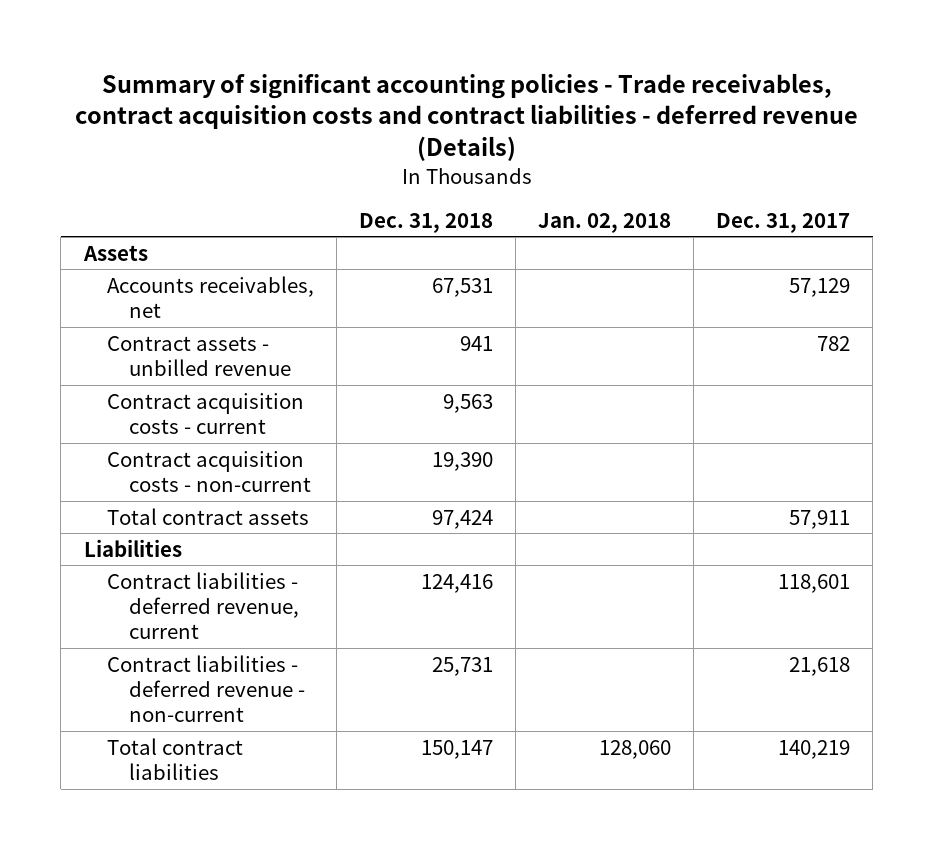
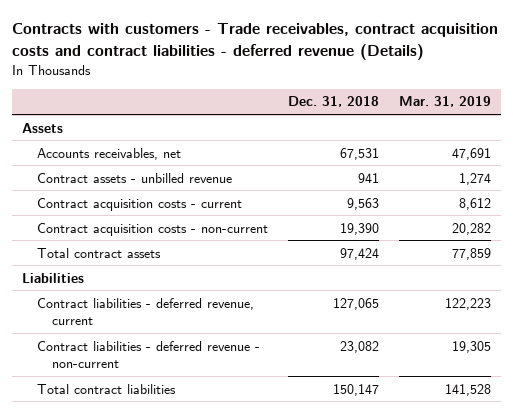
- Summary of significant accounting policies - Trade receivables, contract acquisition costs and contract liabilities - deferred revenue (Details)
+ Contracts with customers - Trade receivables, contract acquisition costs and contract liabilities - deferred revenue (Details)
- | Dec. 31, 2018 | Jan. 02, 2018 | Dec. 31, 2017
+ | Dec. 31, 2018 | Mar. 31, 2019
- Contract liabilities - deferred revenue, current | 124,416 | | 118,601
- Contract liabilities - deferred revenue - non-current | 25,731 | | 21,618
+ Contract liabilities - deferred revenue, current | 127,065 | 122,223
+ Contract liabilities - deferred revenue - non-current | 23,082 | 19,305

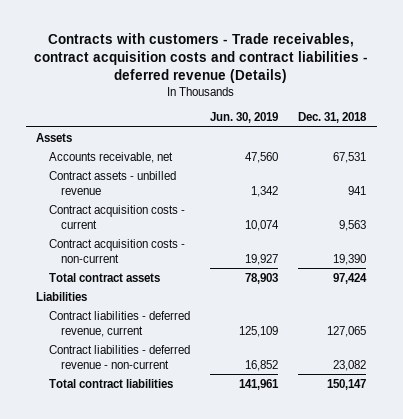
- | Dec. 31, 2018 | Mar. 31, 2019
+ | Jun. 30, 2019 | Dec. 31, 2018
- Accounts receivables, net | 67,531 | 47,691
+ Accounts receivable, net | 47,560 | 67,531

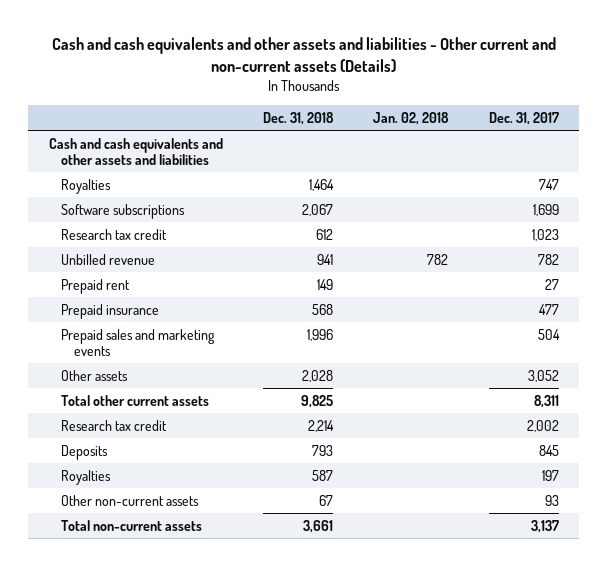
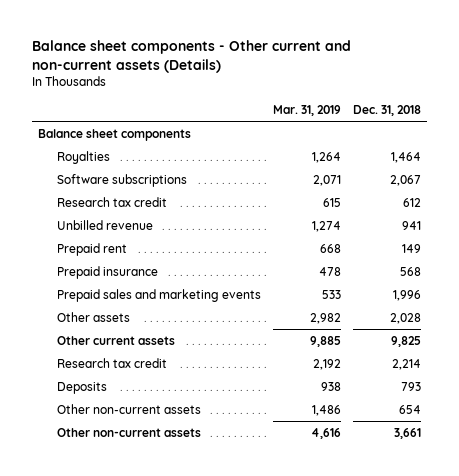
- Cash and cash equivalents and other assets and liabilities - Other current and non-current assets (Details)
+ Balance sheet components - Other current and non-current assets (Details)
- | Dec. 31, 2018 | Jan. 02, 2018 | Dec. 31, 2017
+ | Mar. 31, 2019 | Dec. 31, 2018
- Cash and cash equivalents and other assets and liabilities
+ Balance sheet components
- Total other current assets | 9,825 | | 8,311
+ Other current assets | 9,885 | 9,825
- Royalties | 587 | | 197
- Other non-current assets | 67 | | 93
- Total non-current assets | 3,661 | | 3,137
+ Other non-current assets | 1,486 | 654
+ Other non-current assets | 4,616 | 3,661

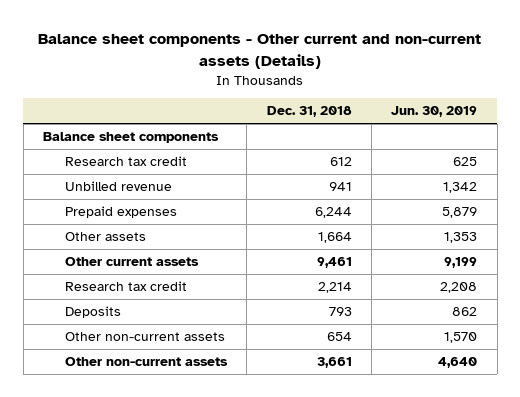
- | Mar. 31, 2019 | Dec. 31, 2018
+ | Dec. 31, 2018 | Jun. 30, 2019
- Royalties | 1,264 | 1,464
- Software subscriptions | 2,071 | 2,067
- Prepaid rent | 668 | 149
- Prepaid insurance | 478 | 568
- Prepaid sales and marketing events | 533 | 1,996
- Other assets | 2,982 | 2,028
- Other current assets | 9,885 | 9,825
+ Prepaid expenses | 6,244 | 5,879
+ Other assets | 1,664 | 1,353
+ Other current assets | 9,461 | 9,199

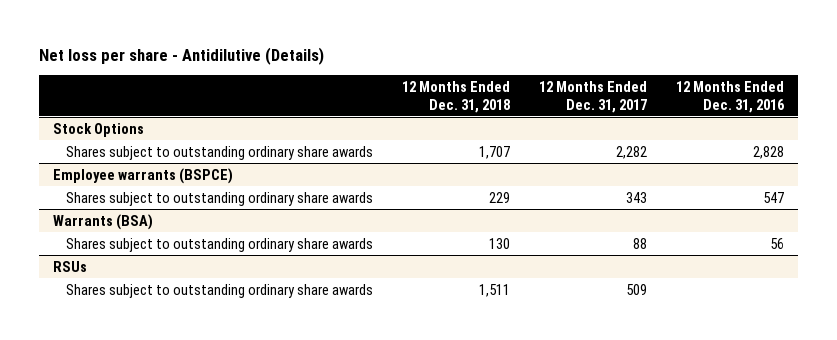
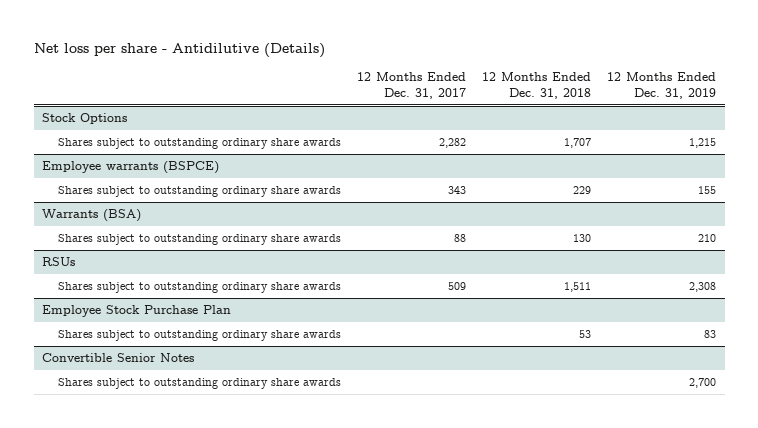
- | 12 Months Ended Dec. 31, 2018 | 12 Months Ended Dec. 31, 2017 | 12 Months Ended Dec. 31, 2016
+ | 12 Months Ended Dec. 31, 2017 | 12 Months Ended Dec. 31, 2018 | 12 Months Ended Dec. 31, 2019
+ Employee Stock Purchase Plan
+ Shares subject to outstanding ordinary share awards | | 53 | 83
+ Convertible Senior Notes
+ Shares subject to outstanding ordinary share awards | | | 2,700

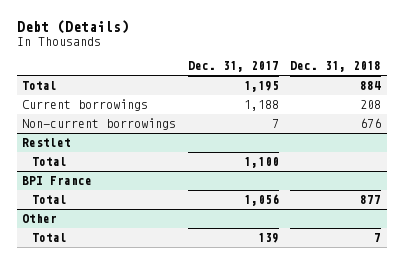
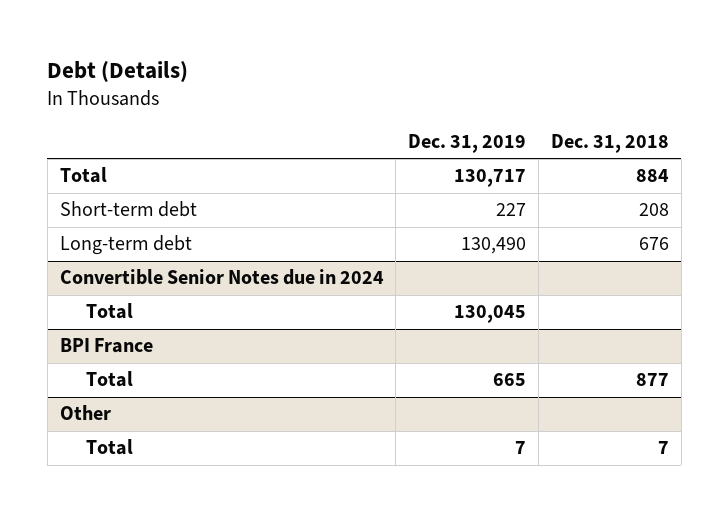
- | Dec. 31, 2017 | Dec. 31, 2018
+ | Dec. 31, 2019 | Dec. 31, 2018
- Current borrowings | 1,188 | 208
- Non-current borrowings | 7 | 676
- Restlet
+ Short-term debt | 227 | 208
+ Long-term debt | 130,490 | 676
+ Convertible Senior Notes due in 2024

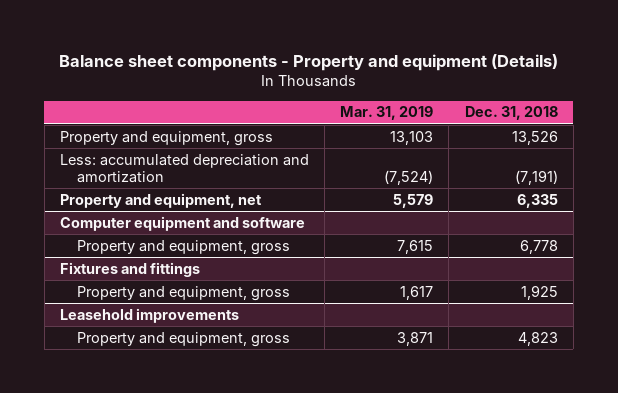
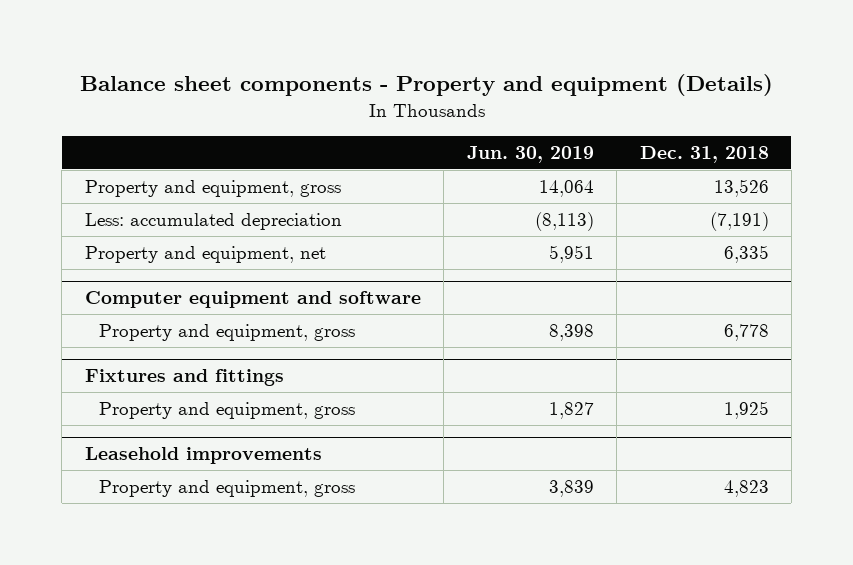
- | Mar. 31, 2019 | Dec. 31, 2018
+ | Jun. 30, 2019 | Dec. 31, 2018
- Less: accumulated depreciation and amortization | (7,524) | (7,191)
+ Less: accumulated depreciation | (8,113) | (7,191)

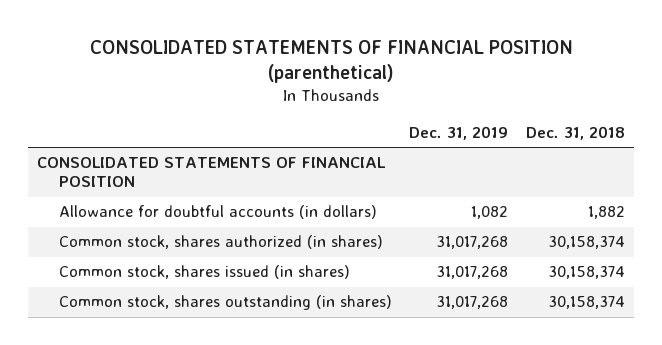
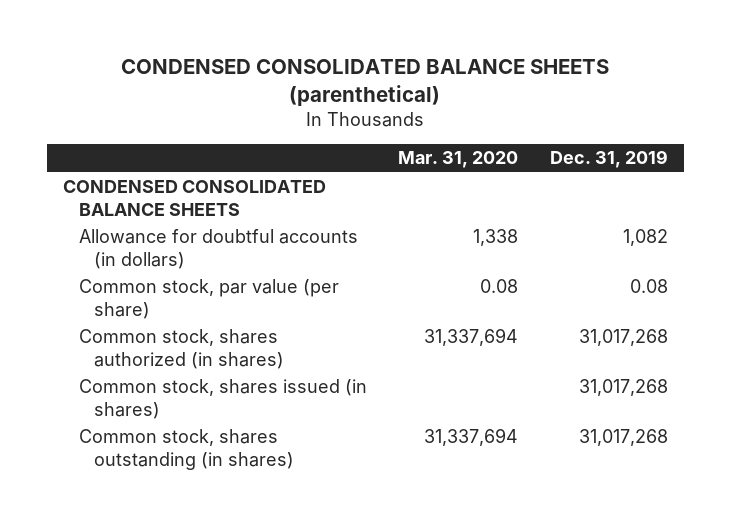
- CONSOLIDATED STATEMENTS OF FINANCIAL POSITION (parenthetical)
+ CONDENSED CONSOLIDATED BALANCE SHEETS (parenthetical)
- | Dec. 31, 2019 | Dec. 31, 2018
+ | Mar. 31, 2020 | Dec. 31, 2019
- CONSOLIDATED STATEMENTS OF FINANCIAL POSITION
+ CONDENSED CONSOLIDATED BALANCE SHEETS
+ Common stock, par value (per share) | 0.08 | 0.08

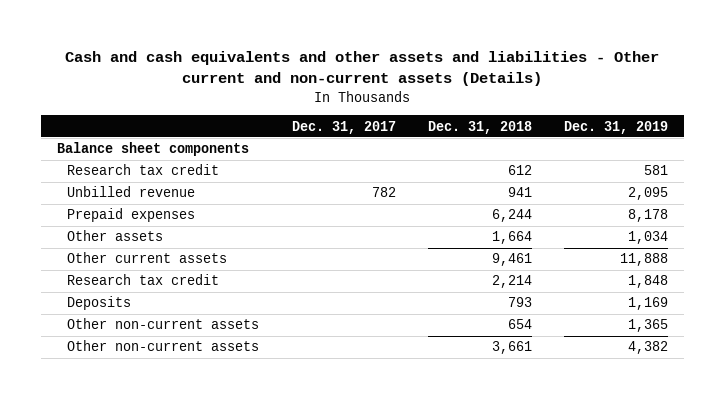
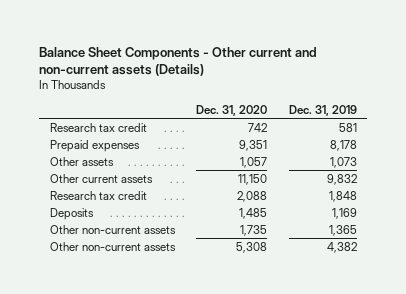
- Cash and cash equivalents and other assets and liabilities - Other current and non-current assets (Details)
+ Balance Sheet Components - Other current and non-current assets (Details)
- | Dec. 31, 2017 | Dec. 31, 2018 | Dec. 31, 2019
+ | Dec. 31, 2020 | Dec. 31, 2019
- Balance sheet components
- Unbilled revenue | 782 | 941 | 2,095
- Other assets | | 1,664 | 1,034
- Other current assets | | 9,461 | 11,888
+ Other assets | 1,057 | 1,073
+ Other current assets | 11,150 | 9,832

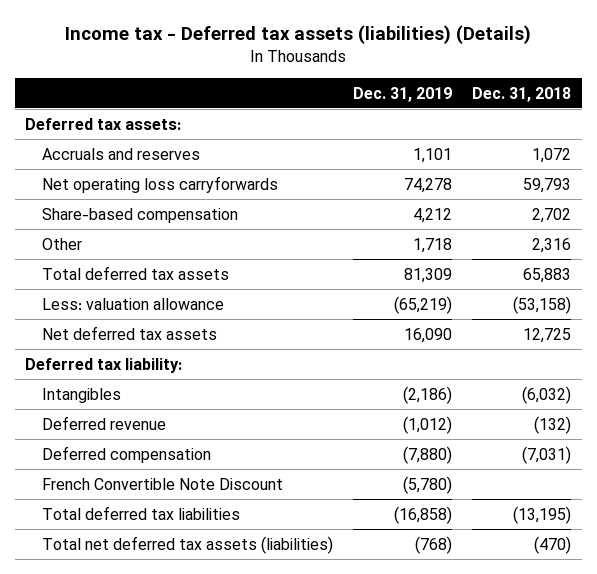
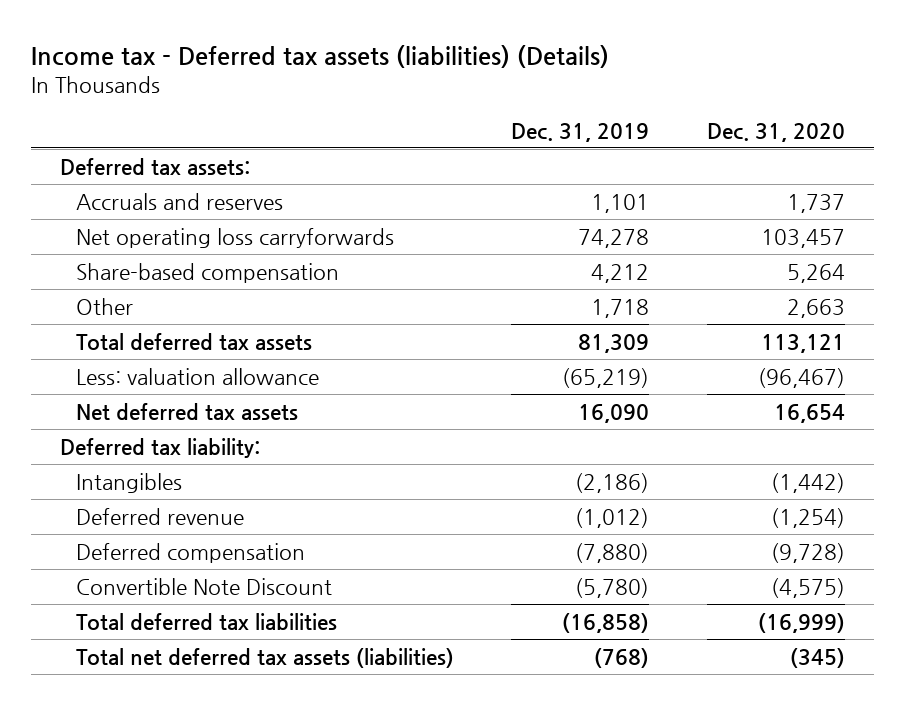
- | Dec. 31, 2019 | Dec. 31, 2018
+ | Dec. 31, 2019 | Dec. 31, 2020
- French Convertible Note Discount | (5,780) |
+ Convertible Note Discount | (5,780) | (4,575)

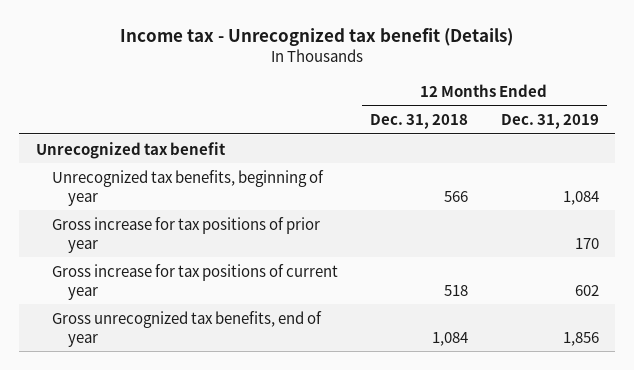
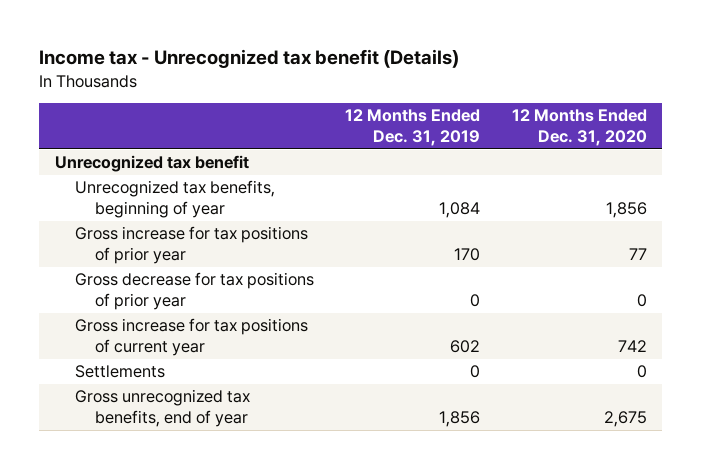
- | 12 Months Ended Dec. 31, 2018 | 12 Months Ended Dec. 31, 2019
+ | 12 Months Ended Dec. 31, 2019 | 12 Months Ended Dec. 31, 2020
+ Gross decrease for tax positions of prior year | 0 | 0
+ Settlements | 0 | 0

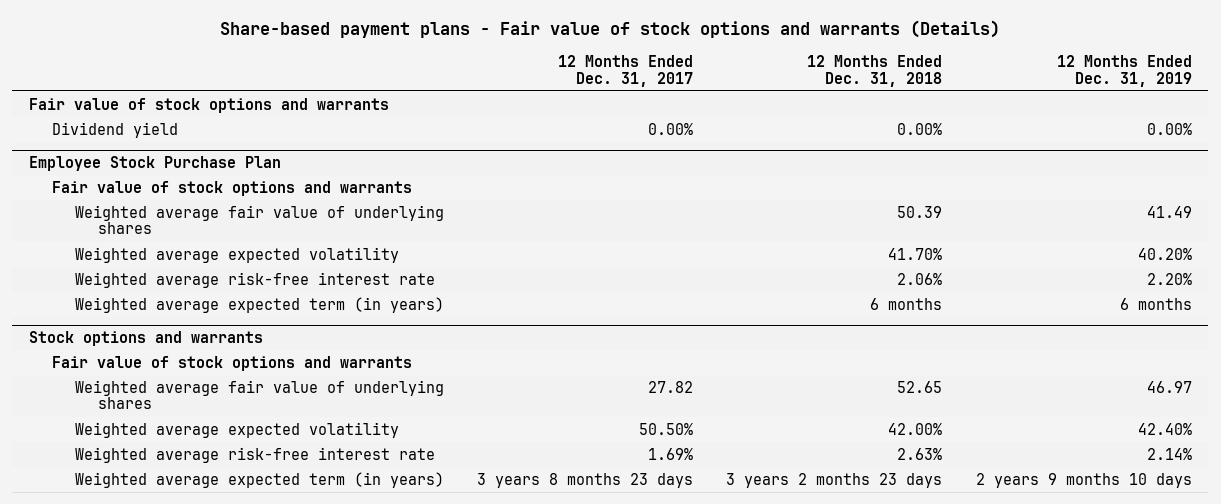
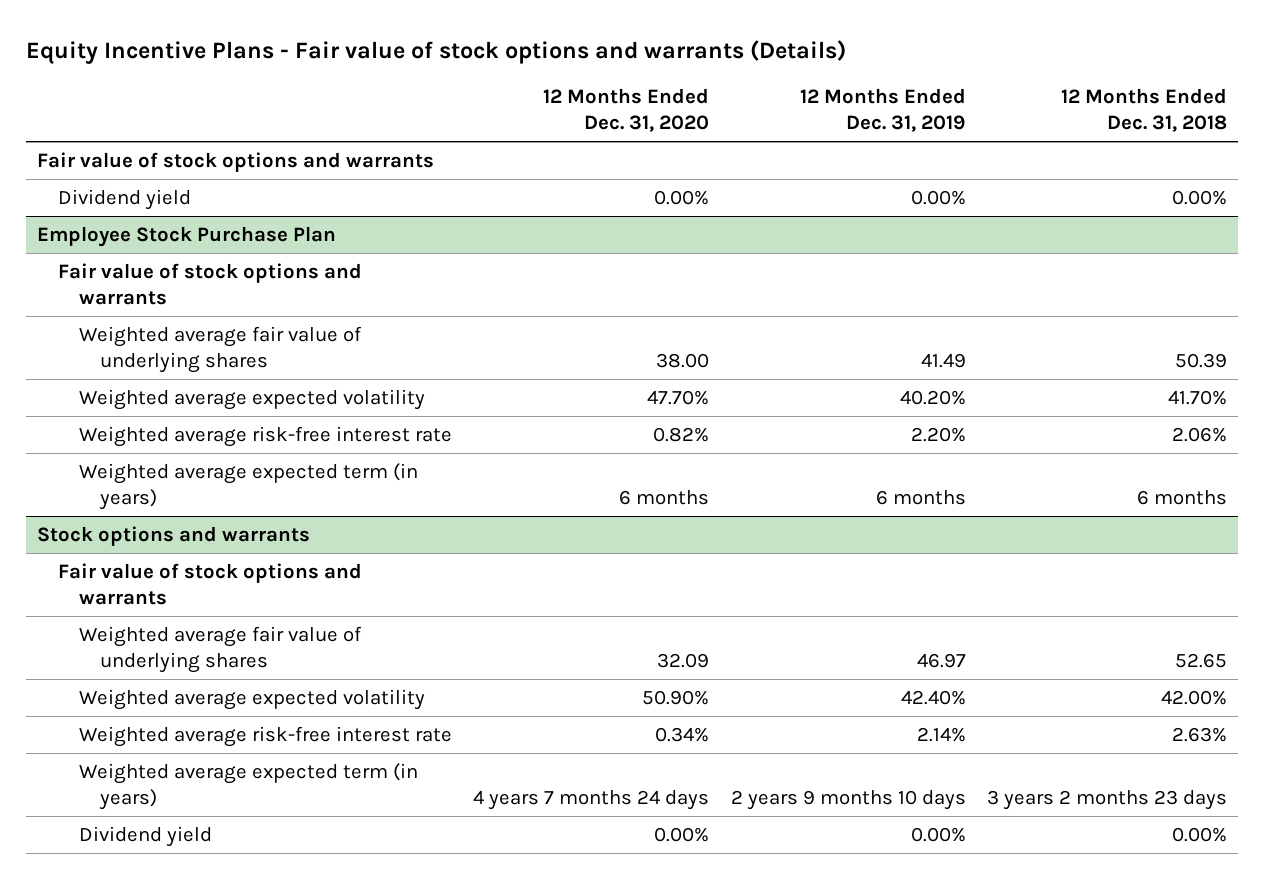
- Share-based payment plans - Fair value of stock options and warrants (Details)
+ Equity Incentive Plans - Fair value of stock options and warrants (Details)
- | 12 Months Ended Dec. 31, 2017 | 12 Months Ended Dec. 31, 2018 | 12 Months Ended Dec. 31, 2019
+ | 12 Months Ended Dec. 31, 2020 | 12 Months Ended Dec. 31, 2019 | 12 Months Ended Dec. 31, 2018
@ Stock options and warrants
+ Dividend yield | 0.00% | 0.00% | 0.00%

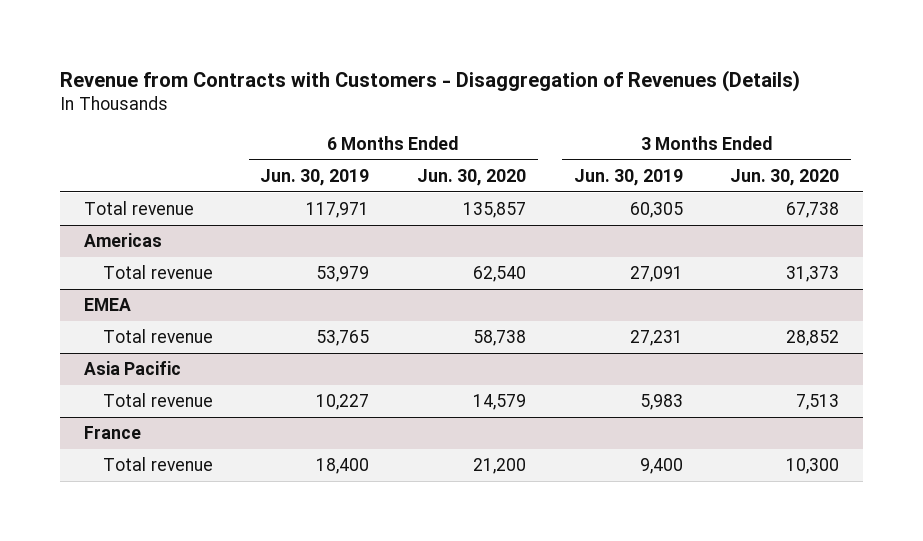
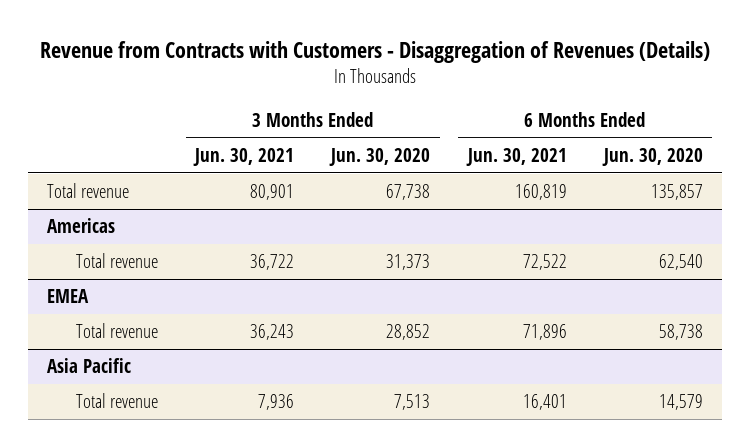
- | 6 Months Ended Jun. 30, 2019 | 6 Months Ended Jun. 30, 2020 | 3 Months Ended Jun. 30, 2019 | 3 Months Ended Jun. 30, 2020
+ | 3 Months Ended Jun. 30, 2021 | 3 Months Ended Jun. 30, 2020 | 6 Months Ended Jun. 30, 2021 | 6 Months Ended Jun. 30, 2020
- France
- Total revenue | 18,400 | 21,200 | 9,400 | 10,300

